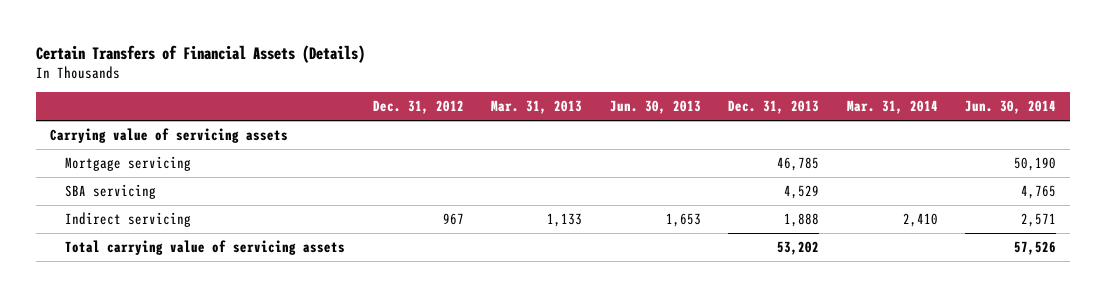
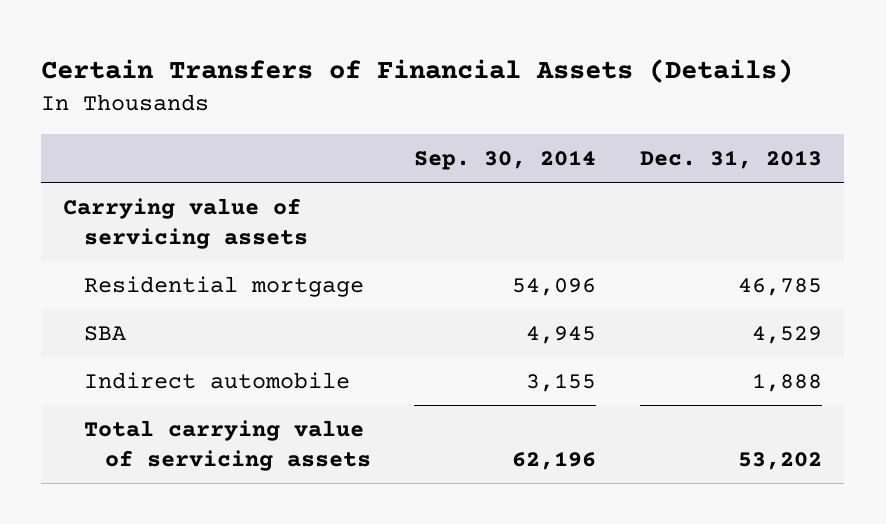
- | Dec. 31, 2012 | Mar. 31, 2013 | Jun. 30, 2013 | Dec. 31, 2013 | Mar. 31, 2014 | Jun. 30, 2014
+ | Sep. 30, 2014 | Dec. 31, 2013
- Mortgage servicing | | | | 46,785 | | 50,190
- SBA servicing | | | | 4,529 | | 4,765
- Indirect servicing | 967 | 1,133 | 1,653 | 1,888 | 2,410 | 2,571
+ Residential mortgage | 54,096 | 46,785
+ SBA | 4,945 | 4,529
+ Indirect automobile | 3,155 | 1,888

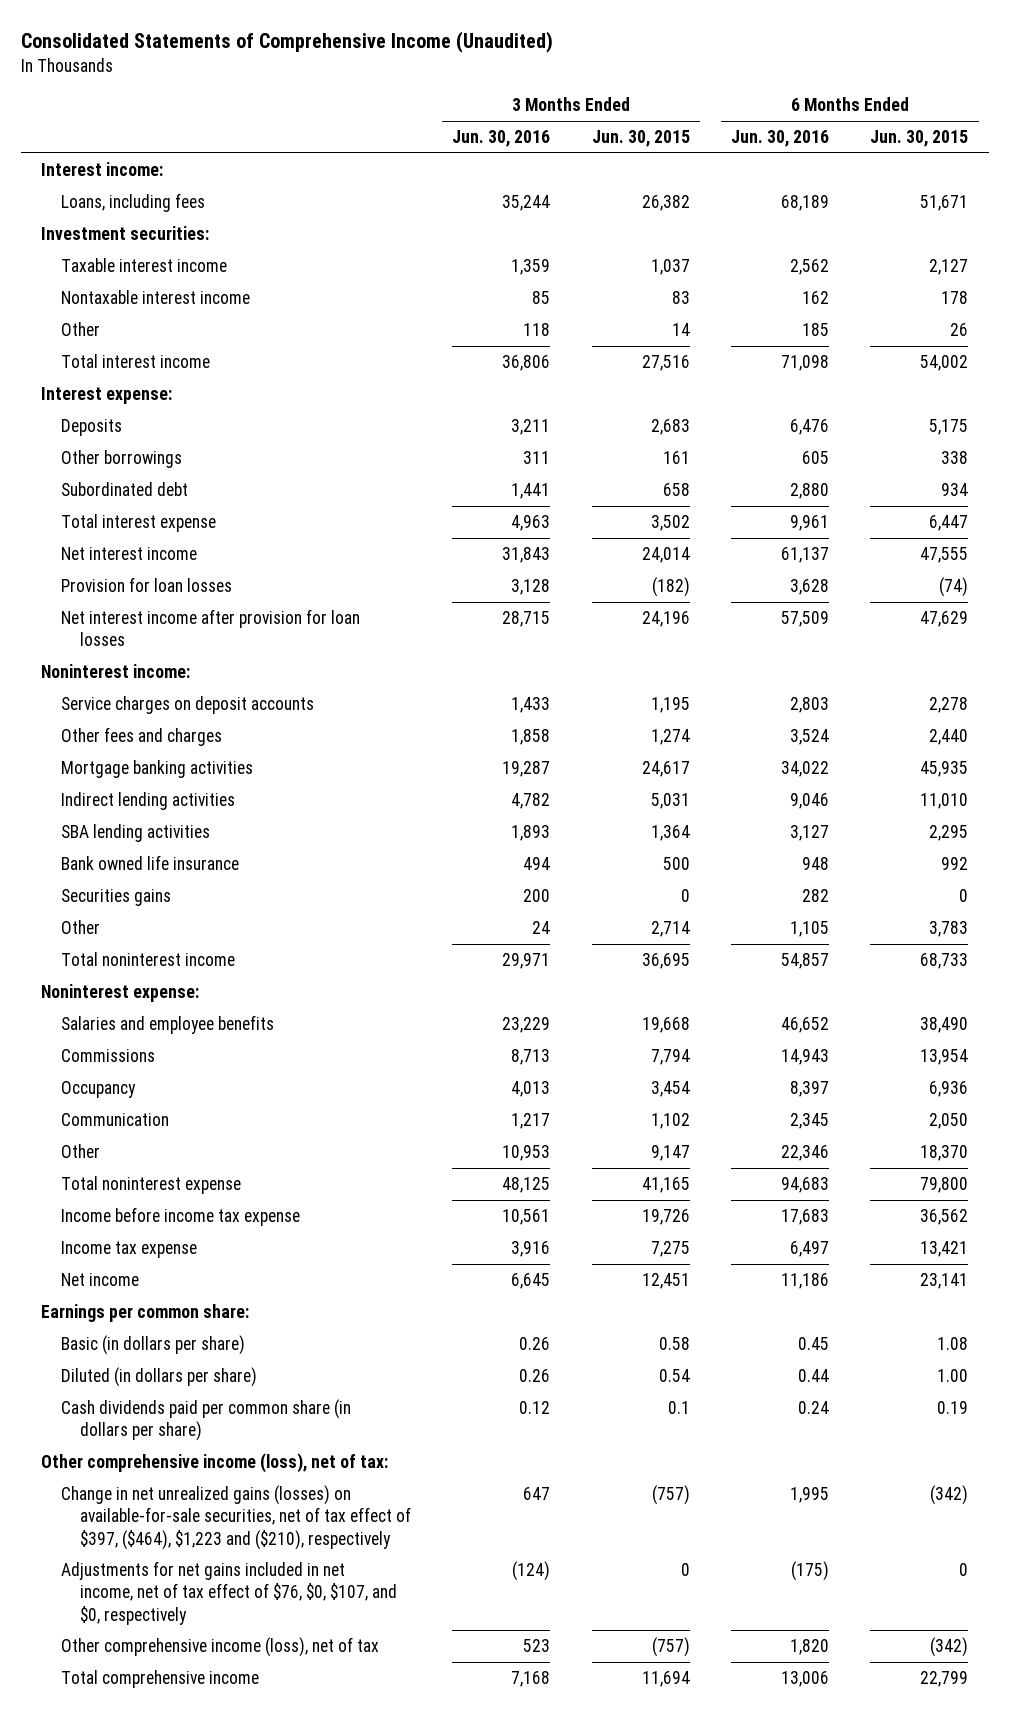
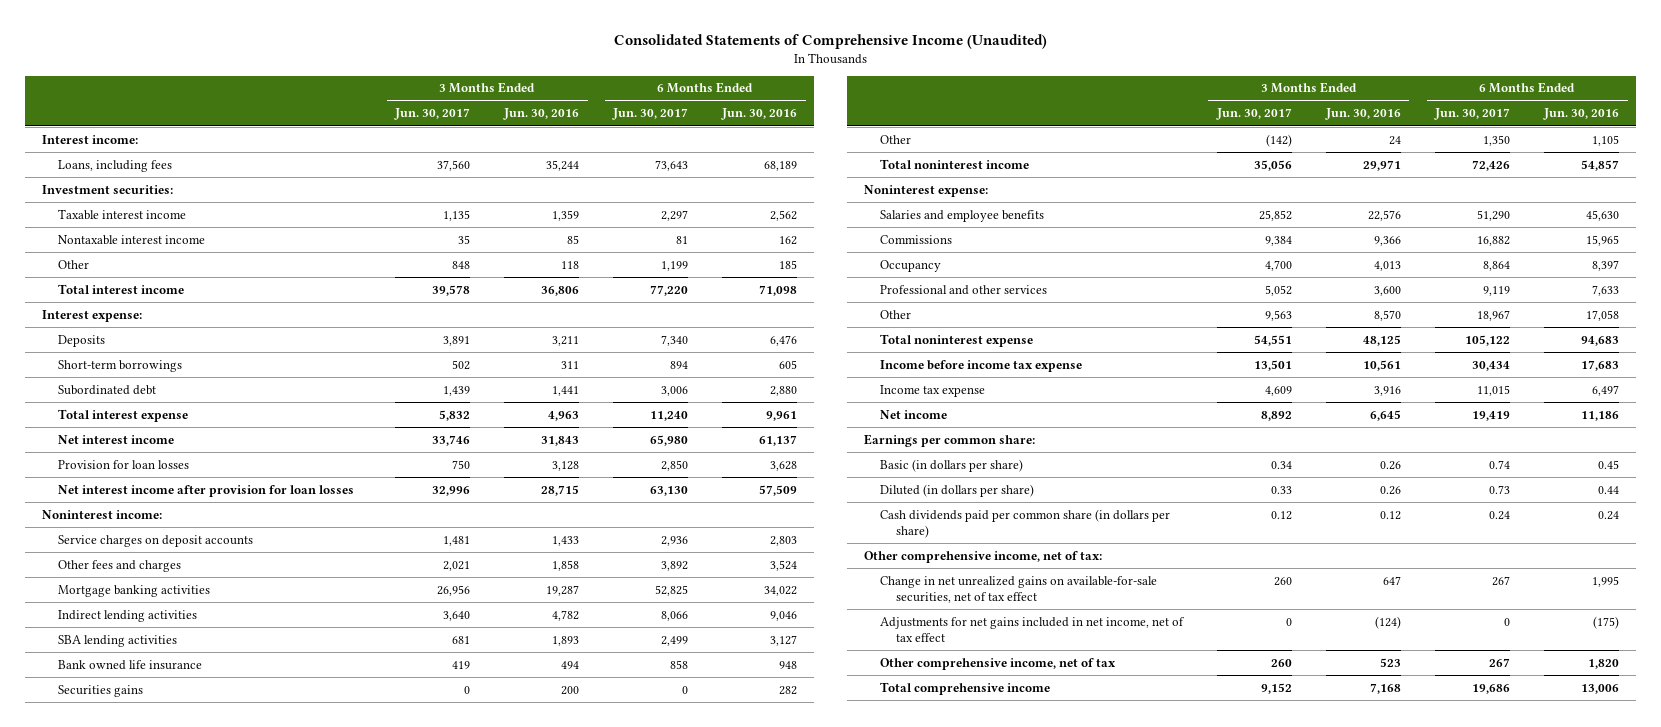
- | 3 Months Ended Jun. 30, 2016 | 3 Months Ended Jun. 30, 2015 | 6 Months Ended Jun. 30, 2016 | 6 Months Ended Jun. 30, 2015
+ | 3 Months Ended Jun. 30, 2017 | 3 Months Ended Jun. 30, 2016 | 6 Months Ended Jun. 30, 2017 | 6 Months Ended Jun. 30, 2016
- Other borrowings | 311 | 161 | 605 | 338
+ Short-term borrowings | 502 | 311 | 894 | 605
- Salaries and employee benefits | 23,229 | 19,668 | 46,652 | 38,490
- Commissions | 8,713 | 7,794 | 14,943 | 13,954
+ Salaries and employee benefits | 25,852 | 22,576 | 51,290 | 45,630
+ Commissions | 9,384 | 9,366 | 16,882 | 15,965
- Communication | 1,217 | 1,102 | 2,345 | 2,050
- Other | 10,953 | 9,147 | 22,346 | 18,370
+ Professional and other services | 5,052 | 3,600 | 9,119 | 7,633
+ Other | 9,563 | 8,570 | 18,967 | 17,058
- Other comprehensive income (loss), net of tax:
- Change in net unrealized gains (losses) on available-for-sale securities, net of tax effect of $397, ($464), $1,223 and ($210), respectively | 647 | (757) | 1,995 | (342)
- Adjustments for net gains included in net income, net of tax effect of $76, $0, $107, and $0, respectively | (124) | 0 | (175) | 0
- Other comprehensive income (loss), net of tax | 523 | (757) | 1,820 | (342)
+ Other comprehensive income, net of tax:
+ Change in net unrealized gains on available-for-sale securities, net of tax effect | 260 | 647 | 267 | 1,995
+ Adjustments for net gains included in net income, net of tax effect | 0 | (124) | 0 | (175)
+ Other comprehensive income, net of tax | 260 | 523 | 267 | 1,820

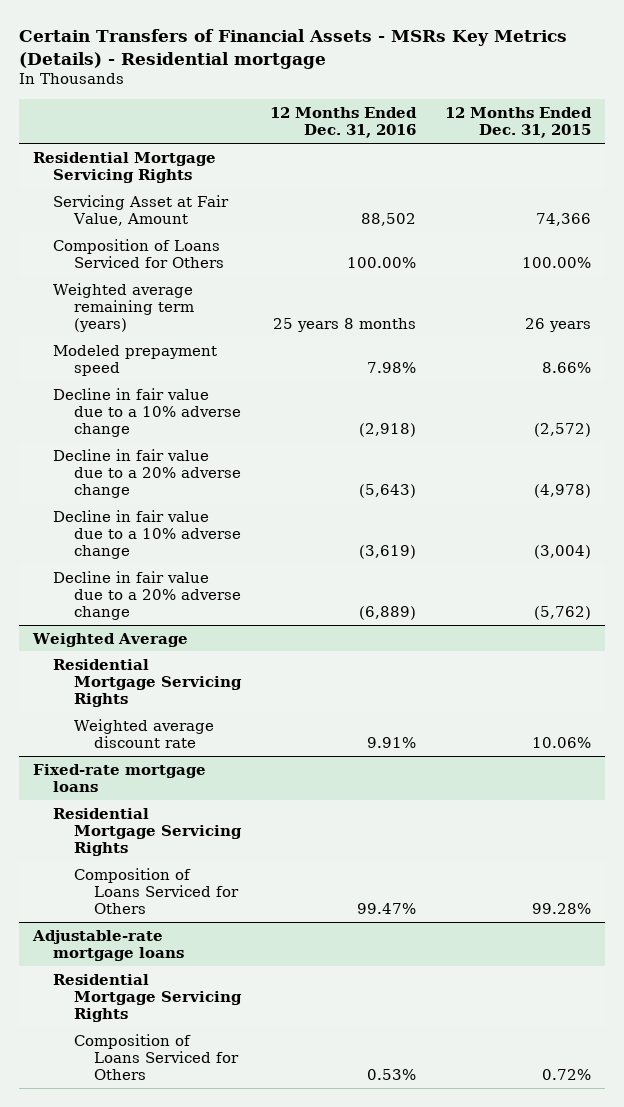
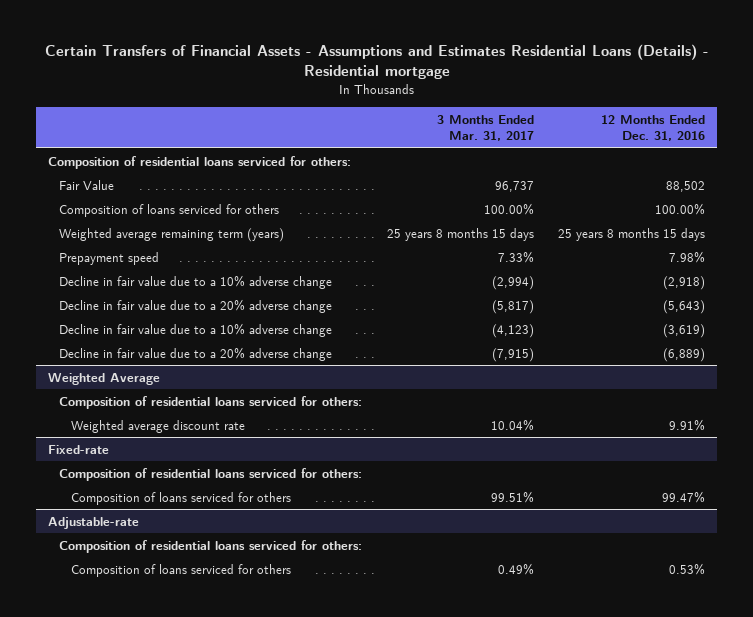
- Certain Transfers of Financial Assets - MSRs Key Metrics (Details) - Residential mortgage
+ Certain Transfers of Financial Assets - Assumptions and Estimates Residential Loans (Details) - Residential mortgage
- | 12 Months Ended Dec. 31, 2016 | 12 Months Ended Dec. 31, 2015
+ | 3 Months Ended Mar. 31, 2017 | 12 Months Ended Dec. 31, 2016
- Residential Mortgage Servicing Rights
- Servicing Asset at Fair Value, Amount | 88,502 | 74,366
- Composition of Loans Serviced for Others | 100.00% | 100.00%
- Weighted average remaining term (years) | 25 years 8 months | 26 years
- Modeled prepayment speed | 7.98% | 8.66%
+ Composition of residential loans serviced for others:
+ Fair Value | 96,737 | 88,502
+ Composition of loans serviced for others | 100.00% | 100.00%
+ Weighted average remaining term (years) | 25 years 8 months 15 days | 25 years 8 months 15 days
+ Prepayment speed | 7.33% | 7.98%
@ Weighted Average
- Residential Mortgage Servicing Rights
+ Composition of residential loans serviced for others:
- Fixed-rate mortgage loans
- Residential Mortgage Servicing Rights
- Composition of Loans Serviced for Others | 99.47% | 99.28%
- Adjustable-rate mortgage loans
- Residential Mortgage Servicing Rights
- Composition of Loans Serviced for Others | 0.53% | 0.72%
+ Fixed-rate
+ Composition of residential loans serviced for others:
+ Composition of loans serviced for others | 99.51% | 99.47%
+ Adjustable-rate
+ Composition of residential loans serviced for others:
+ Composition of loans serviced for others | 0.49% | 0.53%

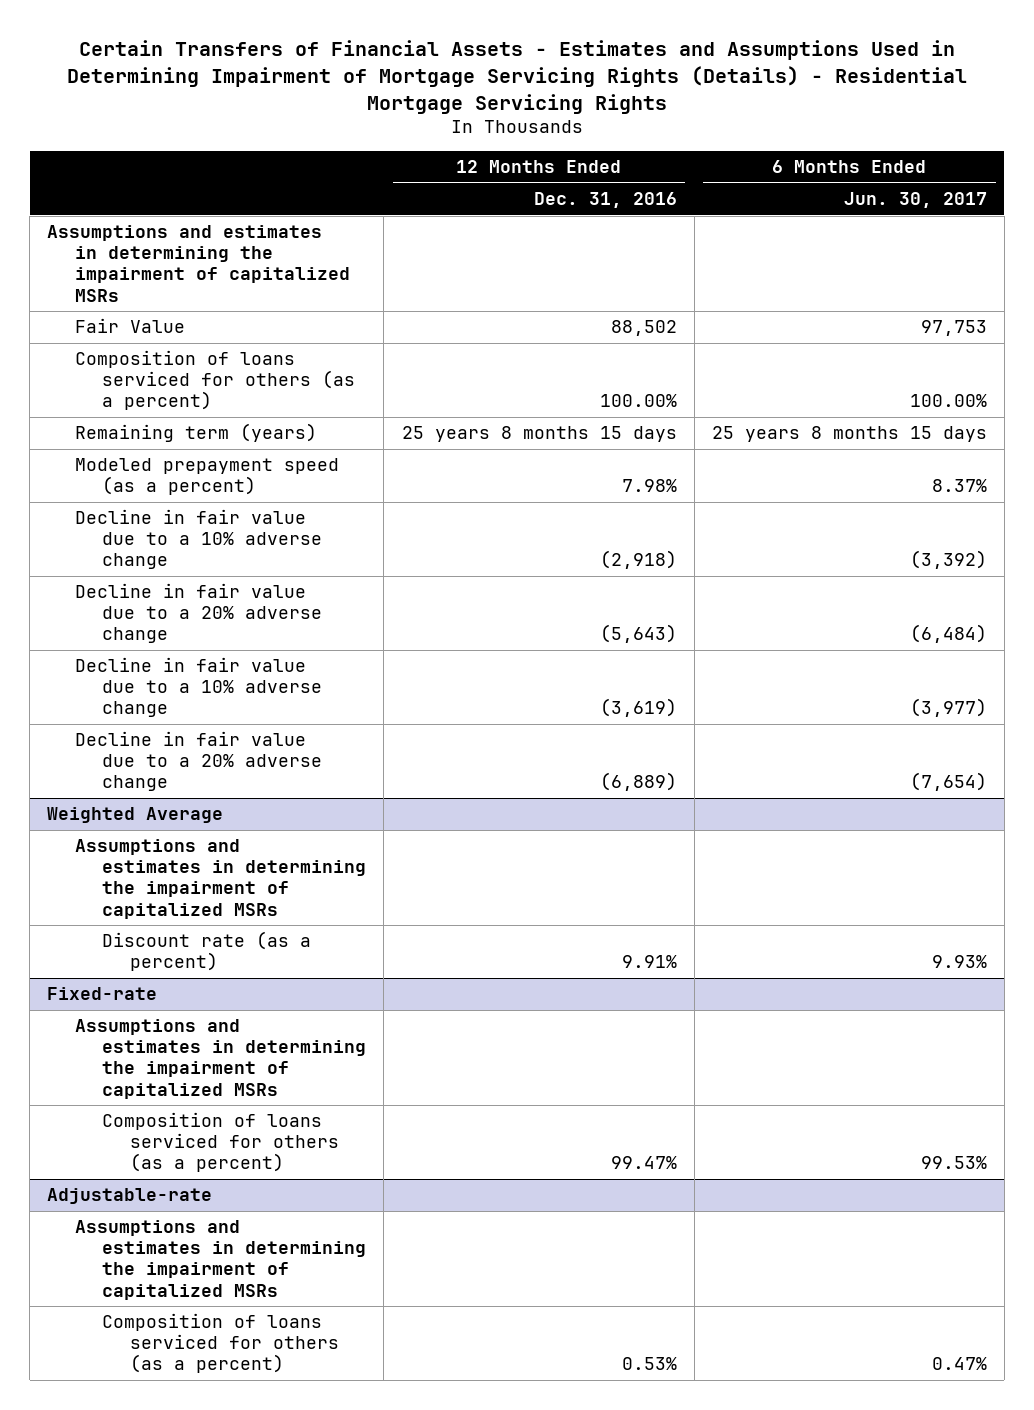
- Certain Transfers of Financial Assets - Assumptions and Estimates Residential Loans (Details) - Residential mortgage
+ Certain Transfers of Financial Assets - Estimates and Assumptions Used in Determining Impairment of Mortgage Servicing Rights (Details) - Residential Mortgage Servicing Rights
- | 3 Months Ended Mar. 31, 2017 | 12 Months Ended Dec. 31, 2016
+ | 12 Months Ended Dec. 31, 2016 | 6 Months Ended Jun. 30, 2017
- Composition of residential loans serviced for others:
+ Assumptions and estimates in determining the impairment of capitalized MSRs
- Composition of loans serviced for others | 100.00% | 100.00%
- Weighted average remaining term (years) | 25 years 8 months 15 days | 25 years 8 months 15 days
- Prepayment speed | 7.33% | 7.98%
+ Composition of loans serviced for others (as a percent) | 100.00% | 100.00%
+ Remaining term (years) | 25 years 8 months 15 days | 25 years 8 months 15 days
+ Modeled prepayment speed (as a percent) | 7.98% | 8.37%
@ Weighted Average
- Composition of residential loans serviced for others:
- Weighted average discount rate | 10.04% | 9.91%
+ Assumptions and estimates in determining the impairment of capitalized MSRs
+ Discount rate (as a percent) | 9.91% | 9.93%
@ Fixed-rate
- Composition of residential loans serviced for others:
- Composition of loans serviced for others | 99.51% | 99.47%
+ Assumptions and estimates in determining the impairment of capitalized MSRs
+ Composition of loans serviced for others (as a percent) | 99.47% | 99.53%
@ Adjustable-rate
- Composition of residential loans serviced for others:
- Composition of loans serviced for others | 0.49% | 0.53%
+ Assumptions and estimates in determining the impairment of capitalized MSRs
+ Composition of loans serviced for others (as a percent) | 0.53% | 0.47%

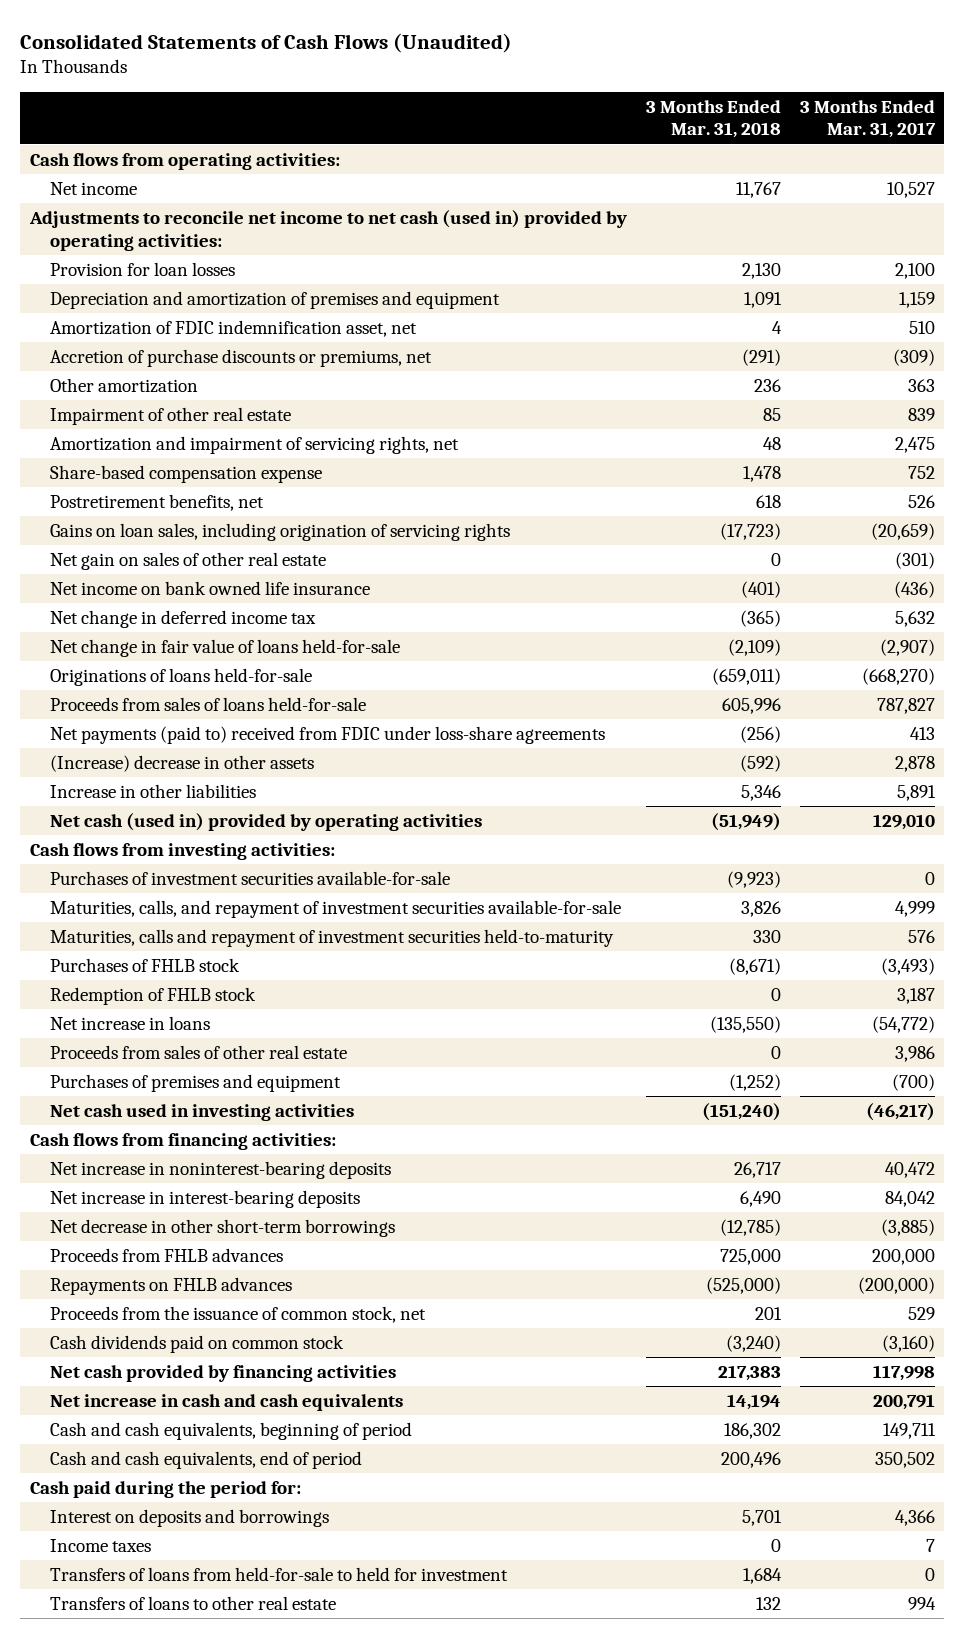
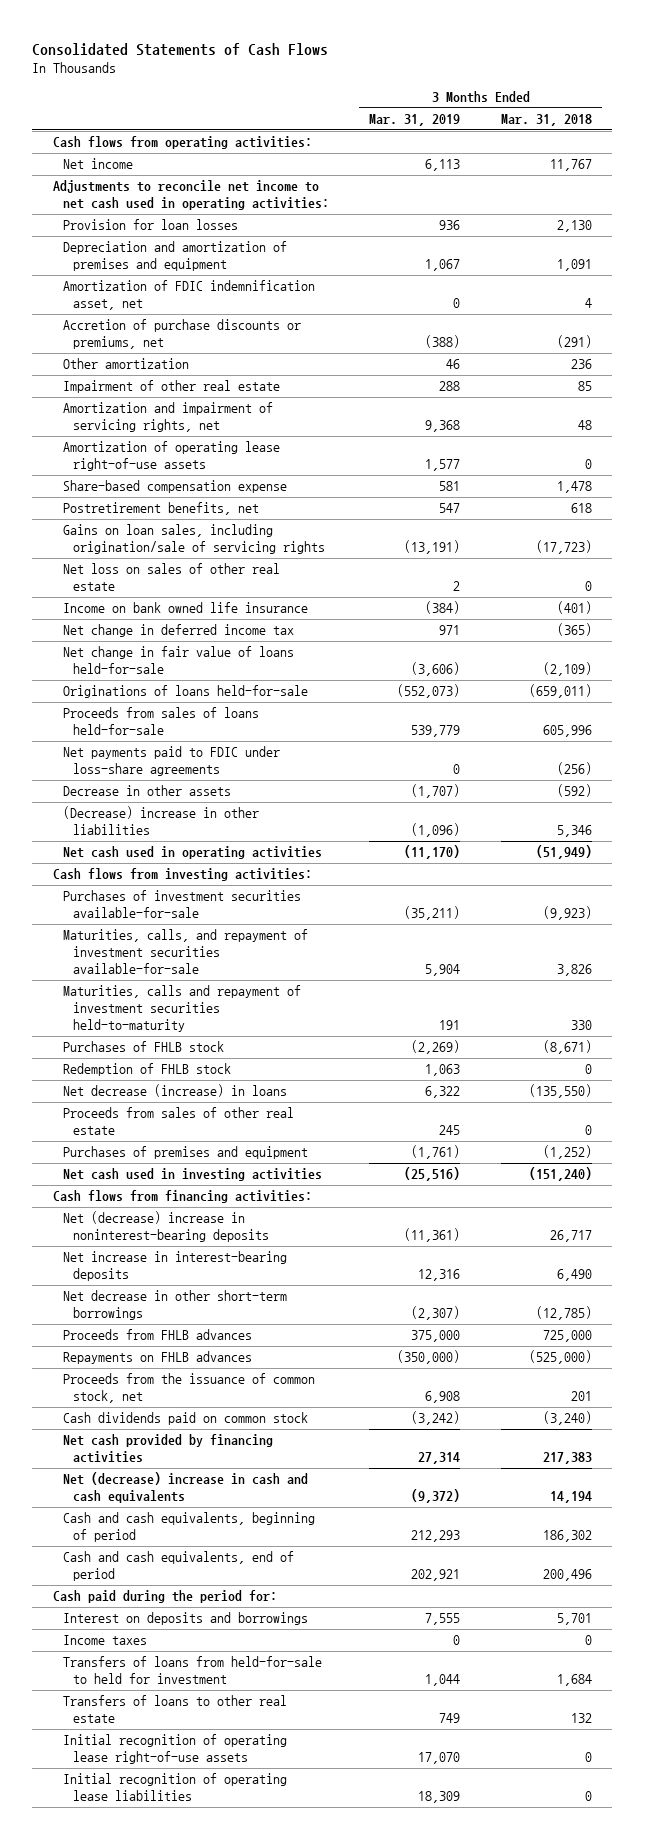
- Consolidated Statements of Cash Flows (Unaudited)
+ Consolidated Statements of Cash Flows
- | 3 Months Ended Mar. 31, 2018 | 3 Months Ended Mar. 31, 2017
+ | 3 Months Ended Mar. 31, 2019 | 3 Months Ended Mar. 31, 2018
- Adjustments to reconcile net income to net cash (used in) provided by operating activities:
+ Adjustments to reconcile net income to net cash used in operating activities:
+ Amortization of operating lease right-of-use assets | 1,577 | 0
- Gains on loan sales, including origination of servicing rights | (17,723) | (20,659)
- Net gain on sales of other real estate | 0 | (301)
- Net income on bank owned life insurance | (401) | (436)
+ Gains on loan sales, including origination/sale of servicing rights | (13,191) | (17,723)
+ Net loss on sales of other real estate | 2 | 0
+ Income on bank owned life insurance | (384) | (401)
- Net payments (paid to) received from FDIC under loss-share agreements | (256) | 413
- (Increase) decrease in other assets | (592) | 2,878
- Increase in other liabilities | 5,346 | 5,891
- Net cash (used in) provided by operating activities | (51,949) | 129,010
+ Net payments paid to FDIC under loss-share agreements | 0 | (256)
+ Decrease in other assets | (1,707) | (592)
+ (Decrease) increase in other liabilities | (1,096) | 5,346
+ Net cash used in operating activities | (11,170) | (51,949)
- Net increase in loans | (135,550) | (54,772)
+ Net decrease (increase) in loans | 6,322 | (135,550)
- Net increase in noninterest-bearing deposits | 26,717 | 40,472
+ Net (decrease) increase in noninterest-bearing deposits | (11,361) | 26,717
- Net increase in cash and cash equivalents | 14,194 | 200,791
+ Net (decrease) increase in cash and cash equivalents | (9,372) | 14,194
+ Initial recognition of operating lease right-of-use assets | 17,070 | 0
+ Initial recognition of operating lease liabilities | 18,309 | 0

